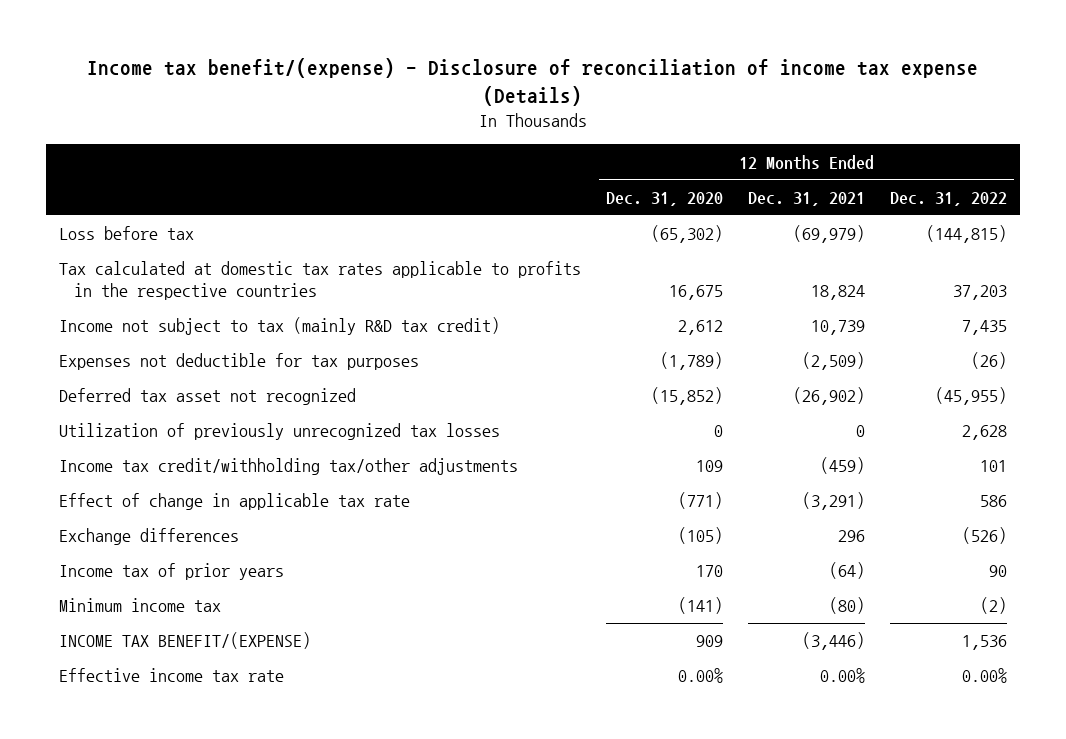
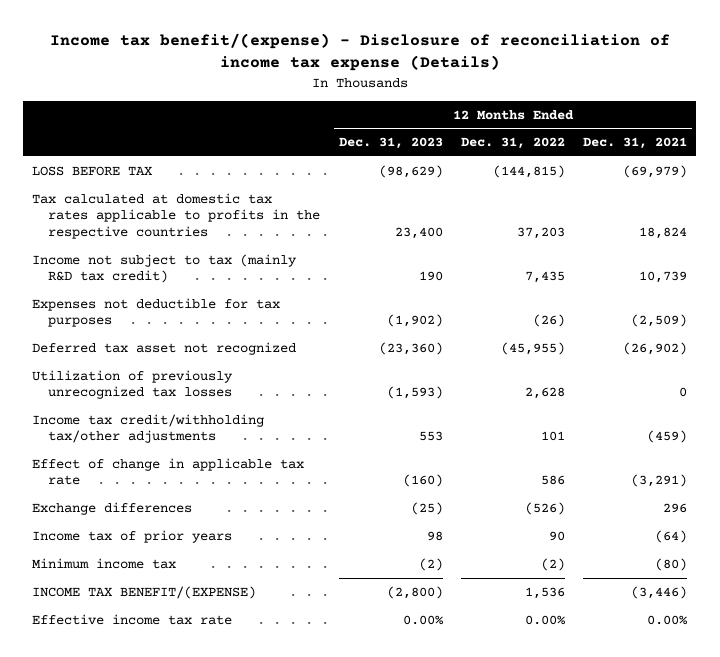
- | 12 Months Ended Dec. 31, 2020 | 12 Months Ended Dec. 31, 2021 | 12 Months Ended Dec. 31, 2022
+ | 12 Months Ended Dec. 31, 2023 | 12 Months Ended Dec. 31, 2022 | 12 Months Ended Dec. 31, 2021
- Loss before tax | (65,302) | (69,979) | (144,815)
+ LOSS BEFORE TAX | (98,629) | (144,815) | (69,979)

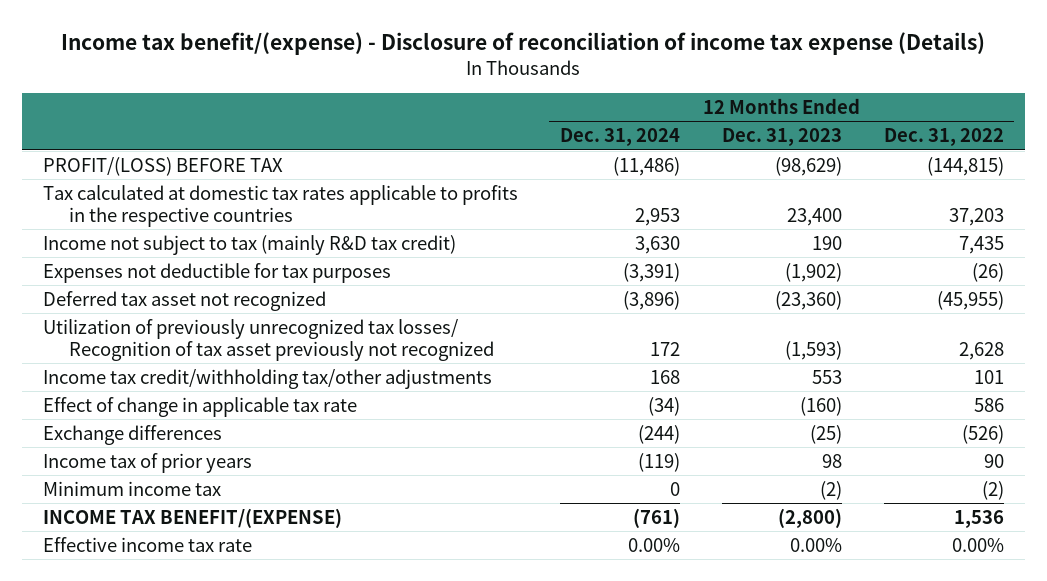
- | 12 Months Ended Dec. 31, 2023 | 12 Months Ended Dec. 31, 2022 | 12 Months Ended Dec. 31, 2021
+ | 12 Months Ended Dec. 31, 2024 | 12 Months Ended Dec. 31, 2023 | 12 Months Ended Dec. 31, 2022
- LOSS BEFORE TAX | (98,629) | (144,815) | (69,979)
+ PROFIT/(LOSS) BEFORE TAX | (11,486) | (98,629) | (144,815)
- Utilization of previously unrecognized tax losses | (1,593) | 2,628 | 0
+ Utilization of previously unrecognized tax losses/ Recognition of tax asset previously not recognized | 172 | (1,593) | 2,628

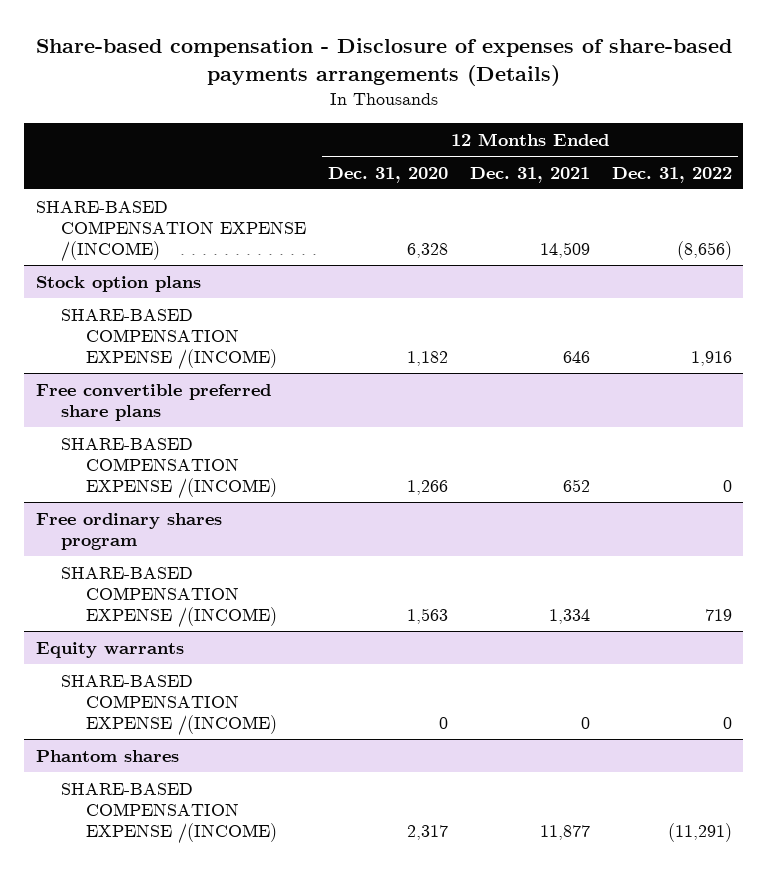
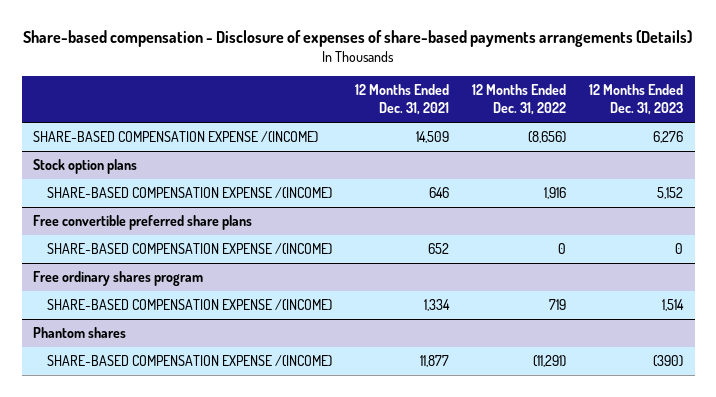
- | 12 Months Ended Dec. 31, 2020 | 12 Months Ended Dec. 31, 2021 | 12 Months Ended Dec. 31, 2022
+ | 12 Months Ended Dec. 31, 2021 | 12 Months Ended Dec. 31, 2022 | 12 Months Ended Dec. 31, 2023
- Equity warrants
- SHARE-BASED COMPENSATION EXPENSE /(INCOME) | 0 | 0 | 0

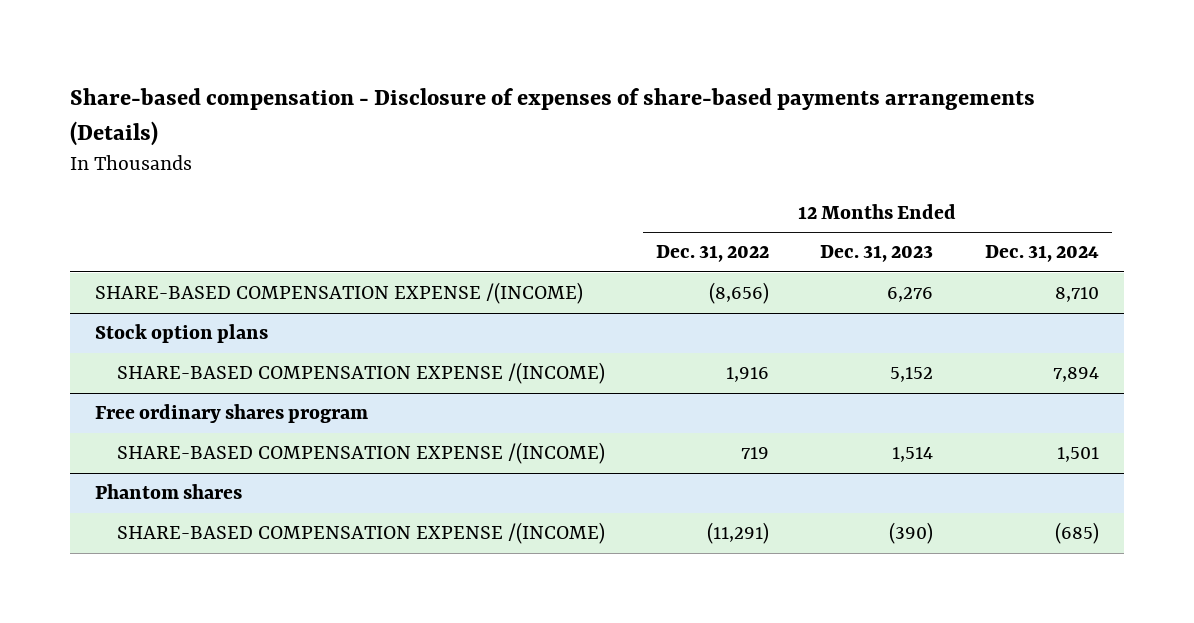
- | 12 Months Ended Dec. 31, 2021 | 12 Months Ended Dec. 31, 2022 | 12 Months Ended Dec. 31, 2023
+ | 12 Months Ended Dec. 31, 2022 | 12 Months Ended Dec. 31, 2023 | 12 Months Ended Dec. 31, 2024
- Free convertible preferred share plans
- SHARE-BASED COMPENSATION EXPENSE /(INCOME) | 652 | 0 | 0

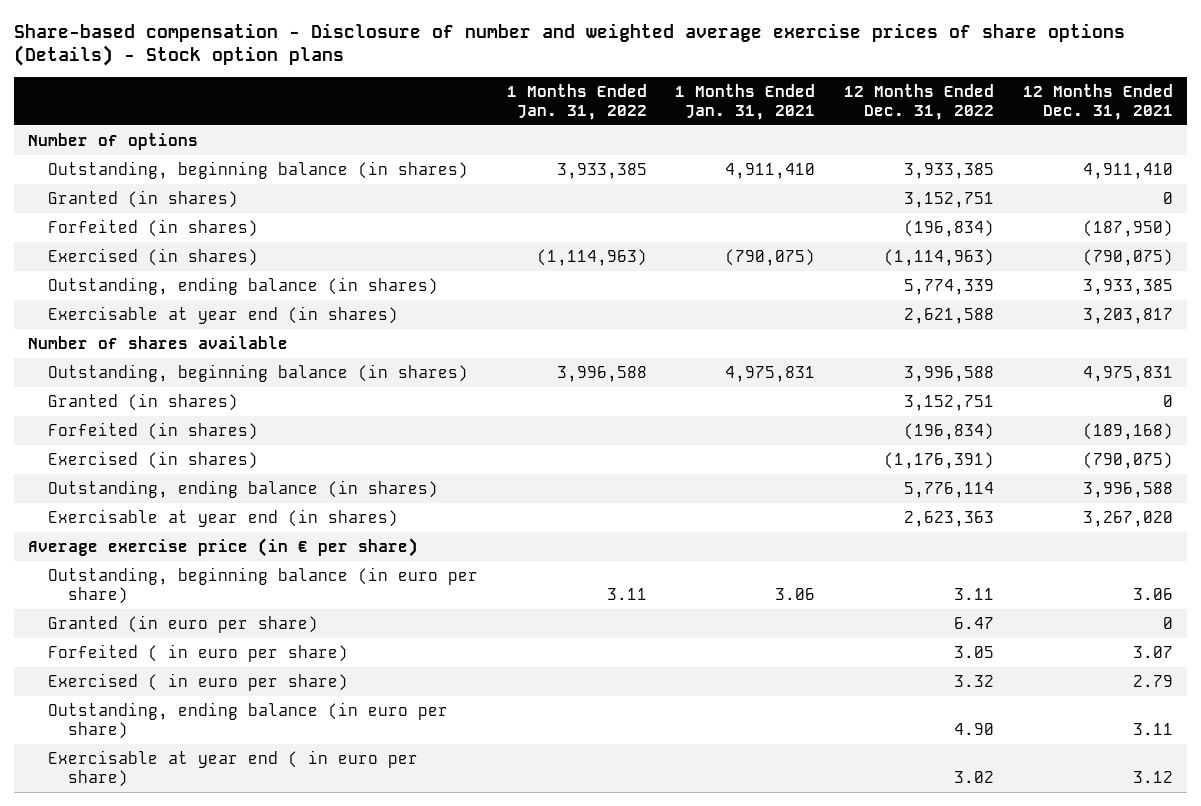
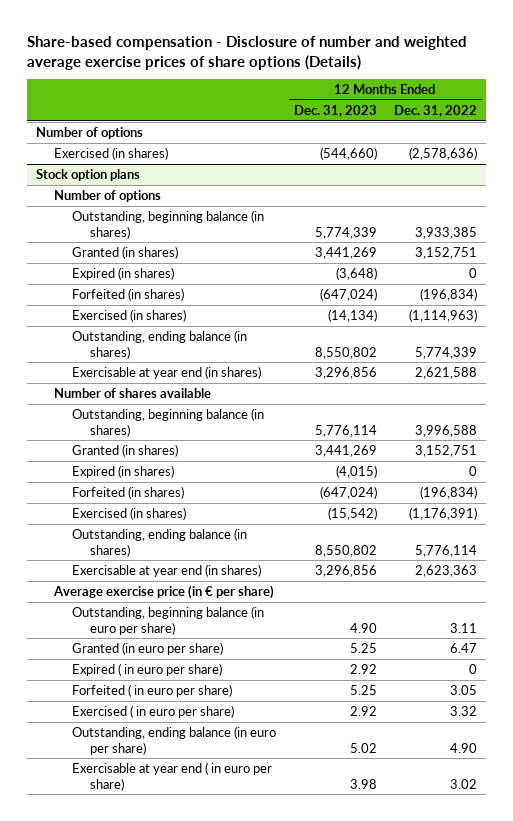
- Share-based compensation - Disclosure of number and weighted average exercise prices of share options (Details) - Stock option plans
+ Share-based compensation - Disclosure of number and weighted average exercise prices of share options (Details)
- | 1 Months Ended Jan. 31, 2022 | 1 Months Ended Jan. 31, 2021 | 12 Months Ended Dec. 31, 2022 | 12 Months Ended Dec. 31, 2021
+ | 12 Months Ended Dec. 31, 2023 | 12 Months Ended Dec. 31, 2022
+ Exercised (in shares) | (544,660) | (2,578,636)
+ Stock option plans
+ Number of options
+ Expired (in shares) | (3,648) | 0
+ Expired (in shares) | (4,015) | 0
+ Expired ( in euro per share) | 2.92 | 0

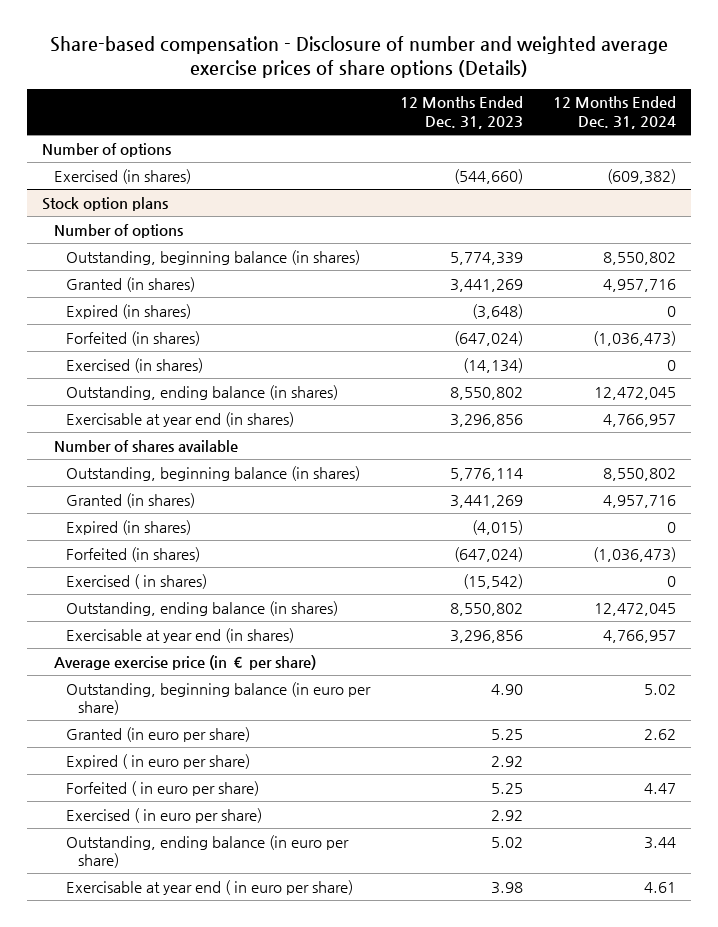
- | 12 Months Ended Dec. 31, 2023 | 12 Months Ended Dec. 31, 2022
+ | 12 Months Ended Dec. 31, 2023 | 12 Months Ended Dec. 31, 2024
@ Stock option plans
- Exercised (in shares) | (15,542) | (1,176,391)
+ Exercised ( in shares) | (15,542) | 0

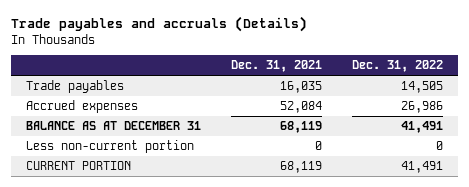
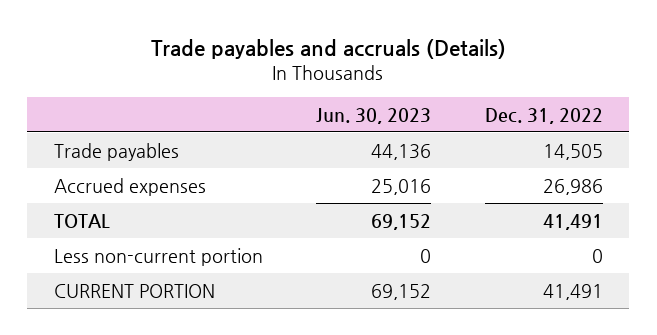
- | Dec. 31, 2021 | Dec. 31, 2022
+ | Jun. 30, 2023 | Dec. 31, 2022
- BALANCE AS AT DECEMBER 31 | 68,119 | 41,491
+ TOTAL | 69,152 | 41,491

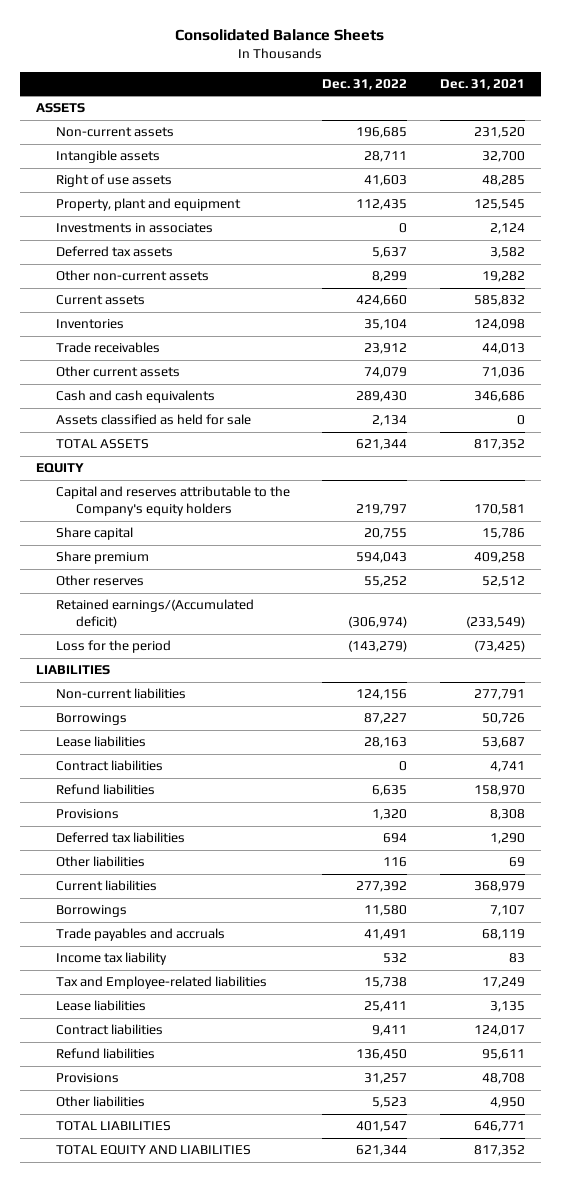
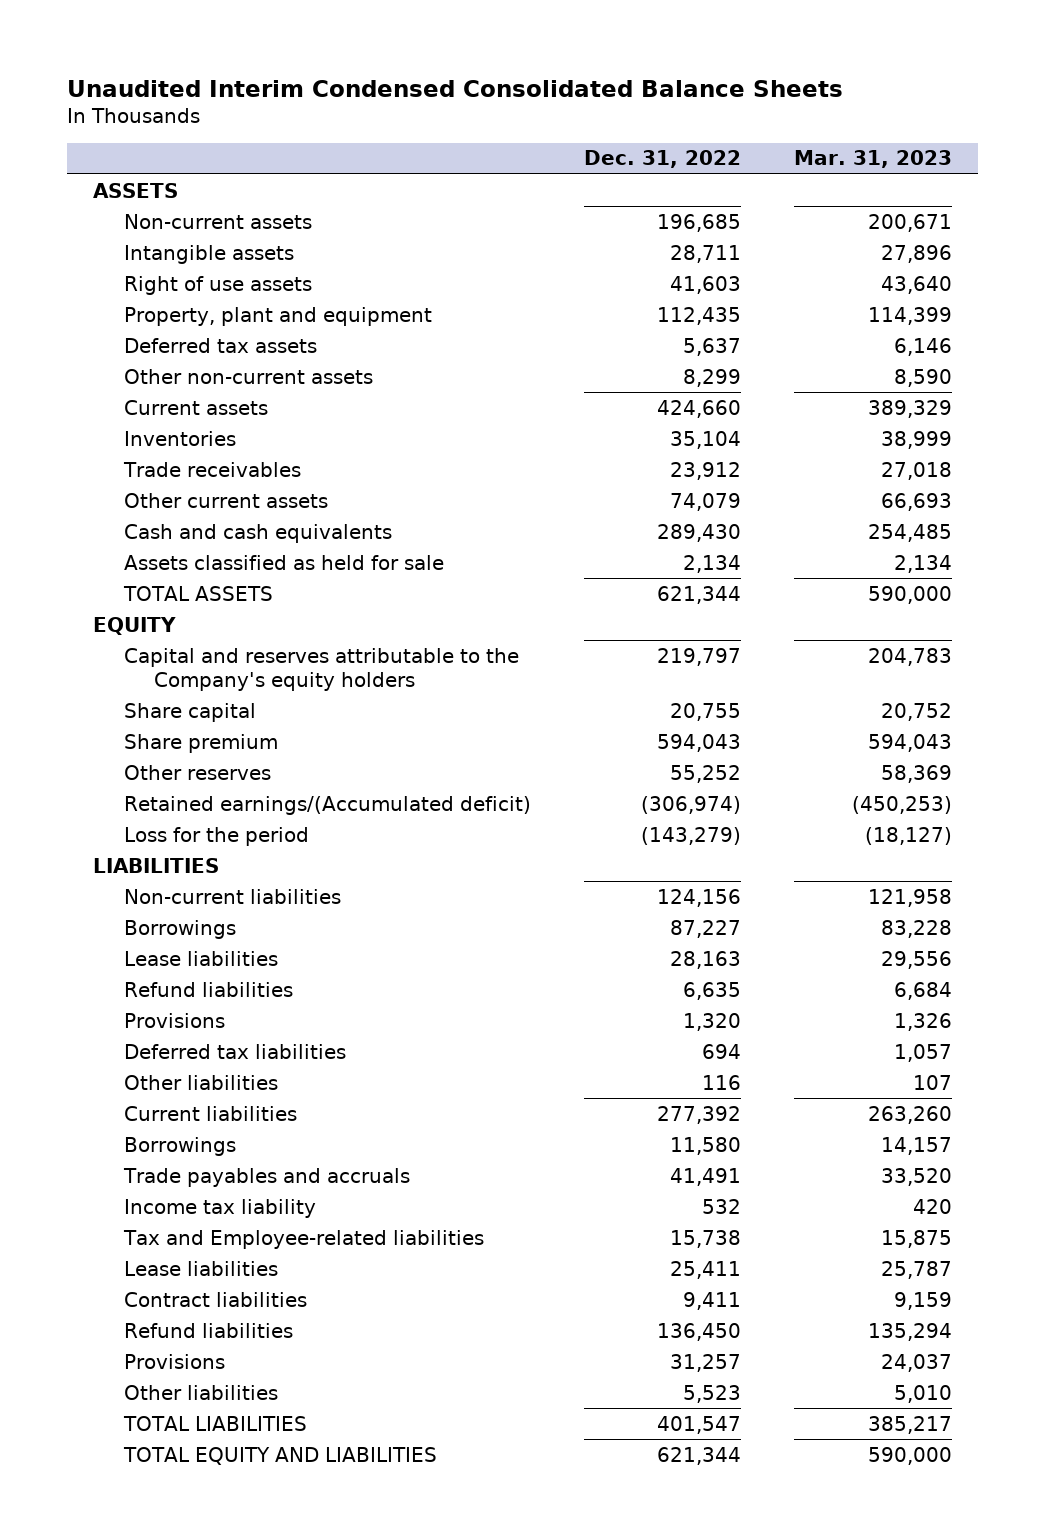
- Consolidated Balance Sheets
+ Unaudited Interim Condensed Consolidated Balance Sheets
- | Dec. 31, 2022 | Dec. 31, 2021
+ | Dec. 31, 2022 | Mar. 31, 2023
- Investments in associates | 0 | 2,124
- Contract liabilities | 0 | 4,741

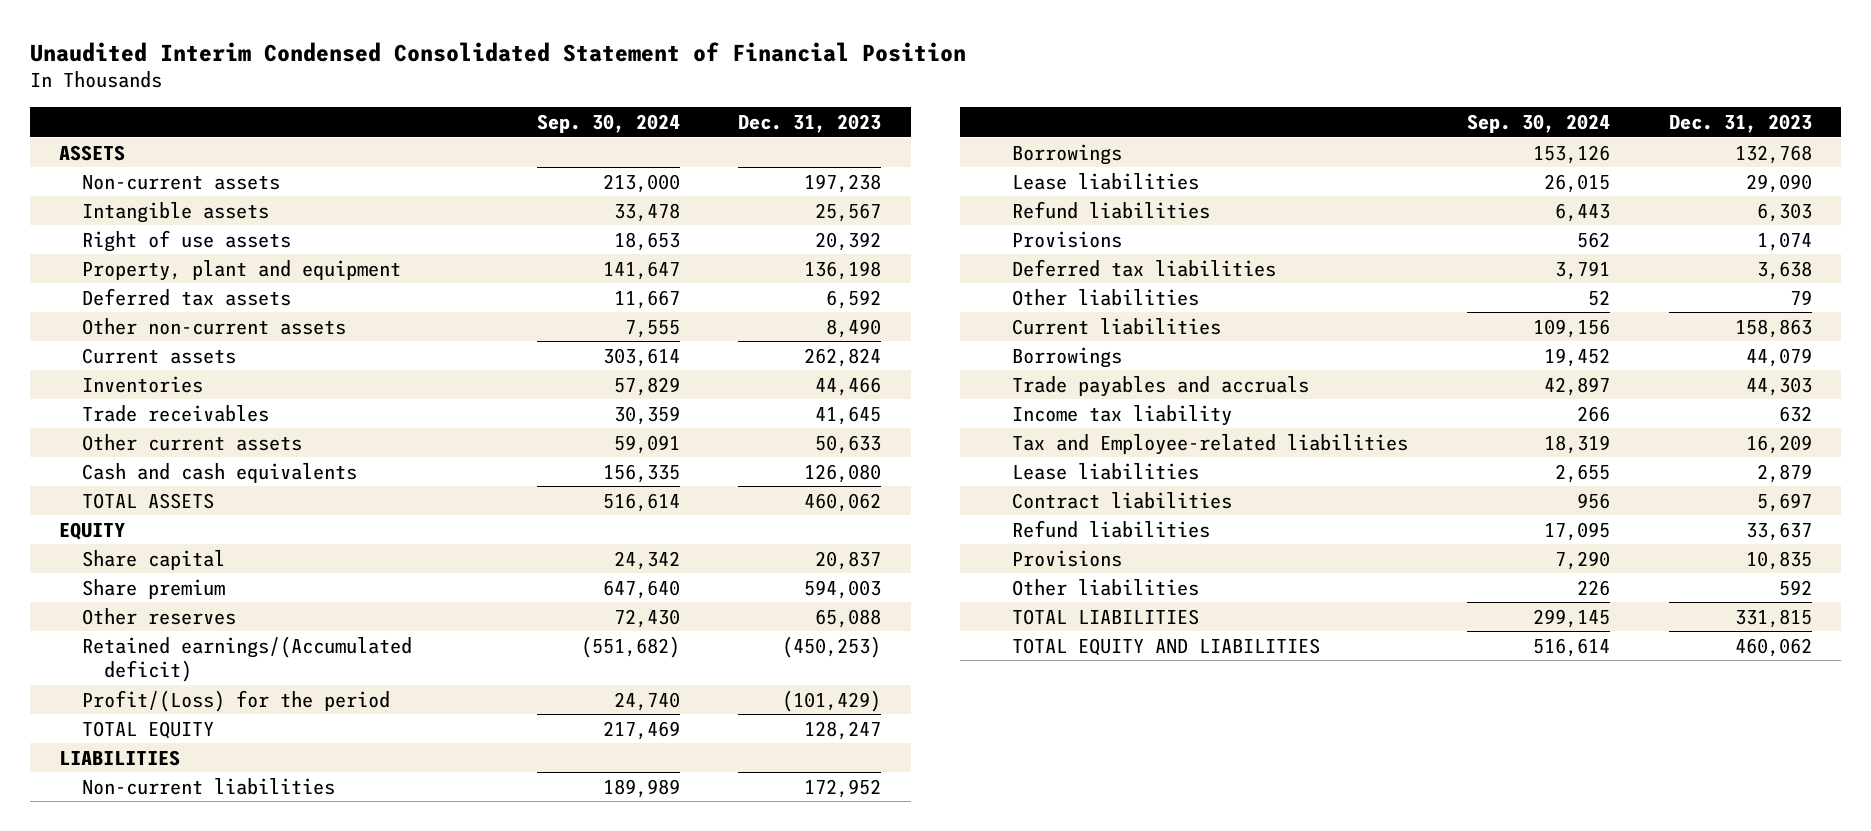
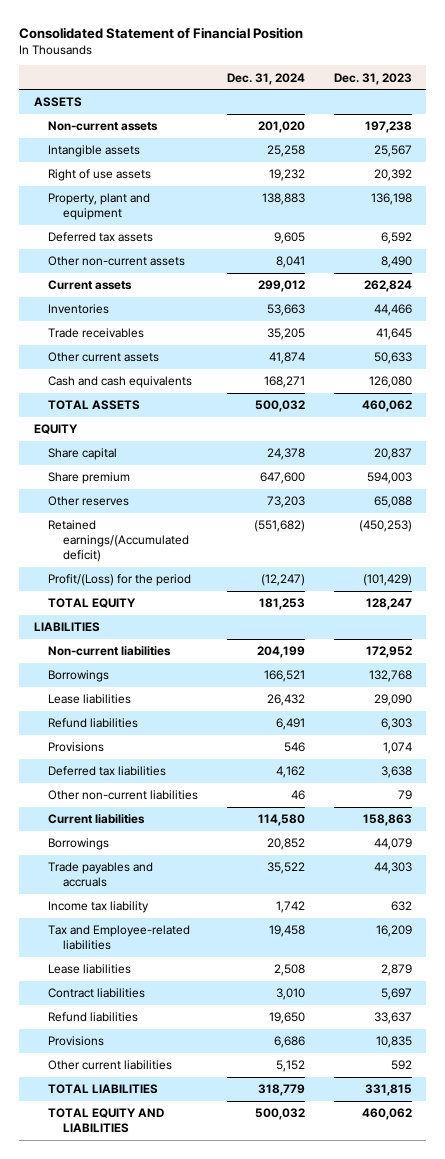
- Unaudited Interim Condensed Consolidated Statement of Financial Position
+ Consolidated Statement of Financial Position
- | Sep. 30, 2024 | Dec. 31, 2023
+ | Dec. 31, 2024 | Dec. 31, 2023
- Other liabilities | 52 | 79
+ Other non-current liabilities | 46 | 79
- Other liabilities | 226 | 592
+ Other current liabilities | 5,152 | 592

